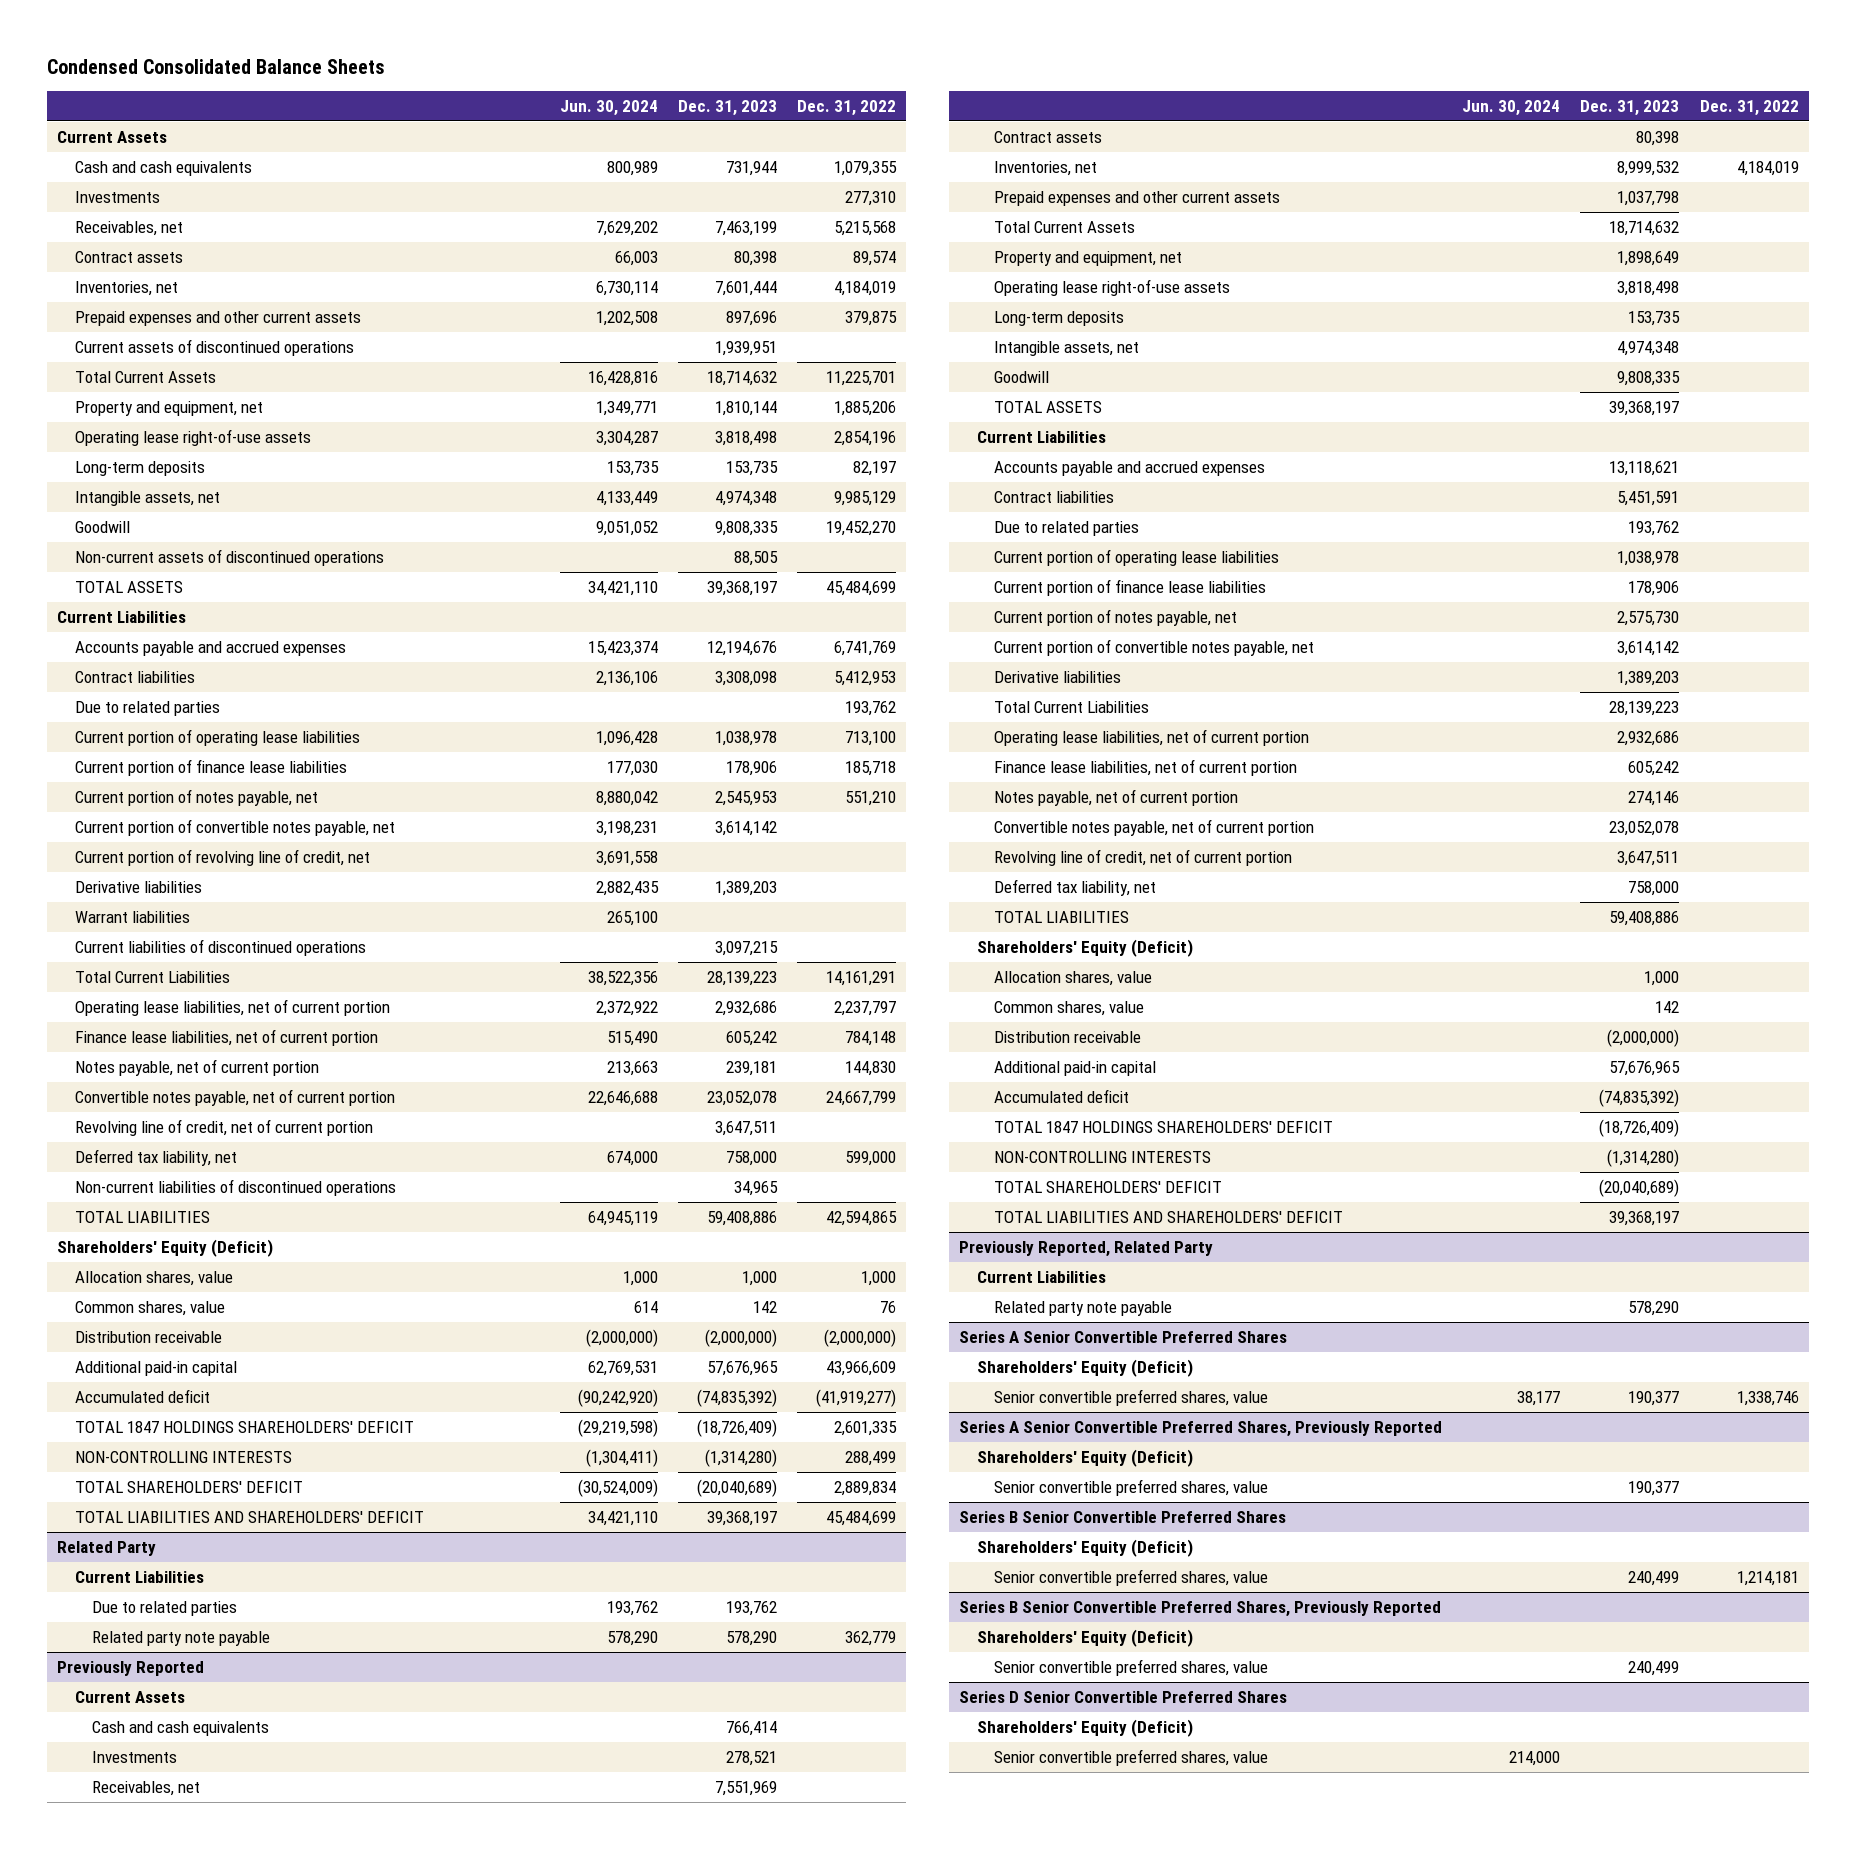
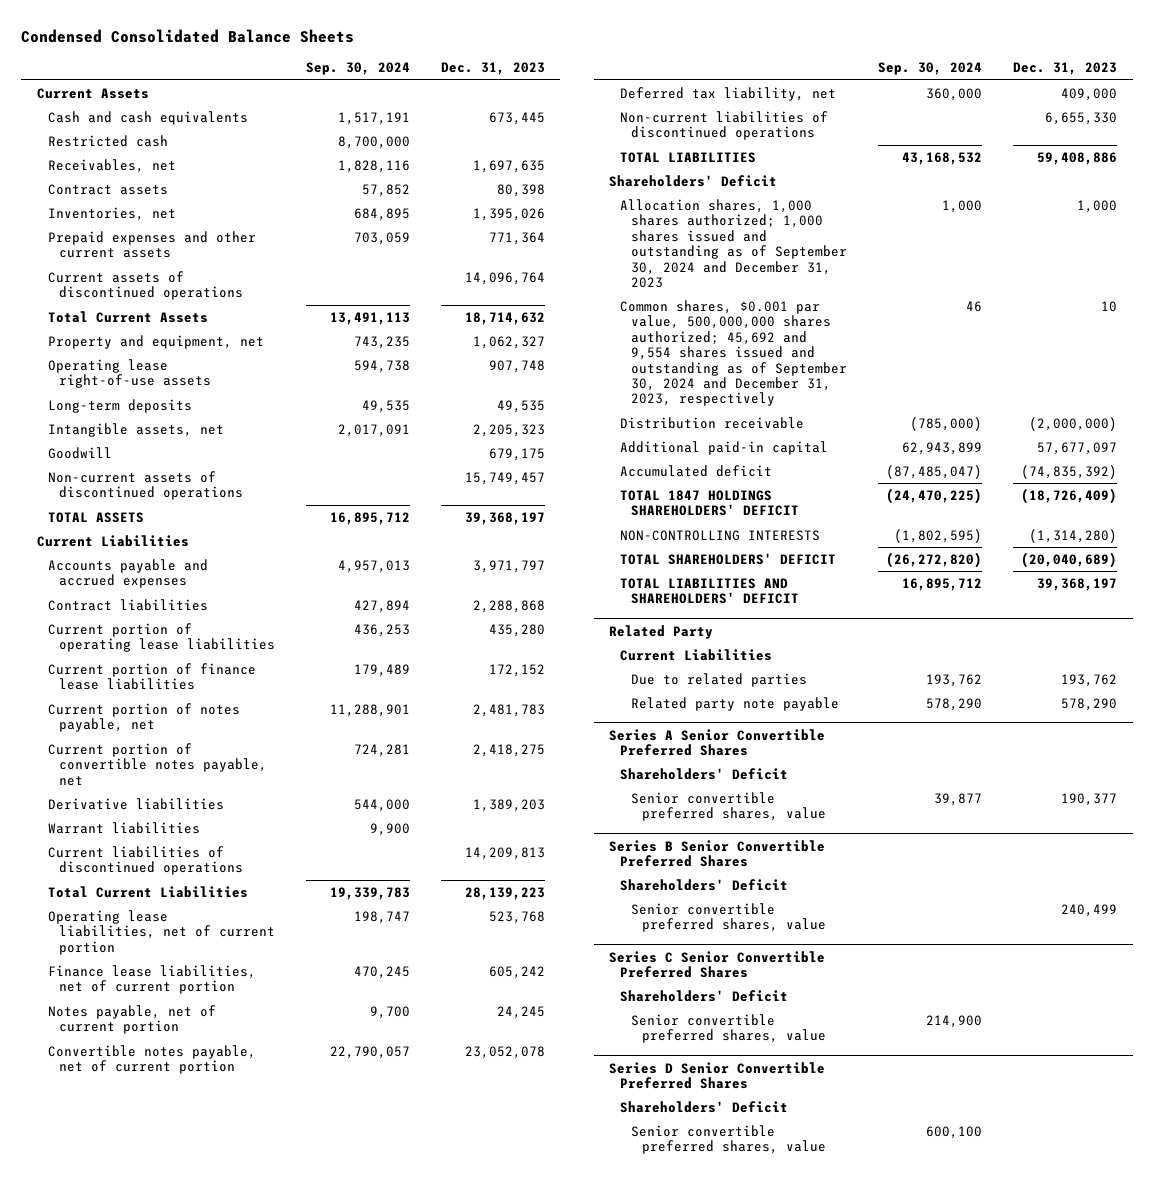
- | Jun. 30, 2024 | Dec. 31, 2023 | Dec. 31, 2022
+ | Sep. 30, 2024 | Dec. 31, 2023
- Cash and cash equivalents | 800,989 | 731,944 | 1,079,355
- Investments | | | 277,310
- Receivables, net | 7,629,202 | 7,463,199 | 5,215,568
+ Cash and cash equivalents | 1,517,191 | 673,445
+ Restricted cash | 8,700,000 |
+ Receivables, net | 1,828,116 | 1,697,635
- Inventories, net | 6,730,114 | 7,601,444 | 4,184,019
- Prepaid expenses and other current assets | 1,202,508 | 897,696 | 379,875
- Current assets of discontinued operations | | 1,939,951 |
+ Inventories, net | 684,895 | 1,395,026
+ Prepaid expenses and other current assets | 703,059 | 771,364
+ Current assets of discontinued operations | | 14,096,764
- Property and equipment, net | 1,349,771 | 1,810,144 | 1,885,206
- Operating lease right-of-use assets | 3,304,287 | 3,818,498 | 2,854,196
- Long-term deposits | 153,735 | 153,735 | 82,197
- Intangible assets, net | 4,133,449 | 4,974,348 | 9,985,129
- Goodwill | 9,051,052 | 9,808,335 | 19,452,270
- Non-current assets of discontinued operations | | 88,505 |
+ Property and equipment, net | 743,235 | 1,062,327
+ Operating lease right-of-use assets | 594,738 | 907,748
+ Long-term deposits | 49,535 | 49,535
+ Intangible assets, net | 2,017,091 | 2,205,323
+ Goodwill | | 679,175
+ Non-current assets of discontinued operations | | 15,749,457
- Accounts payable and accrued expenses | 15,423,374 | 12,194,676 | 6,741,769
- Contract liabilities | 2,136,106 | 3,308,098 | 5,412,953
- Due to related parties | | | 193,762
- Current portion of operating lease liabilities | 1,096,428 | 1,038,978 | 713,100
- Current portion of finance lease liabilities | 177,030 | 178,906 | 185,718
- Current portion of notes payable, net | 8,880,042 | 2,545,953 | 551,210
- Current portion of convertible notes payable, net | 3,198,231 | 3,614,142 |
- Current portion of revolving line of credit, net | 3,691,558 | |
+ Accounts payable and accrued expenses | 4,957,013 | 3,971,797
+ Contract liabilities | 427,894 | 2,288,868
+ Current portion of operating lease liabilities | 436,253 | 435,280
+ Current portion of finance lease liabilities | 179,489 | 172,152
+ Current portion of notes payable, net | 11,288,901 | 2,481,783
+ Current portion of convertible notes payable, net | 724,281 | 2,418,275
- Current liabilities of discontinued operations | | 3,097,215 |
+ Current liabilities of discontinued operations | | 14,209,813
- Operating lease liabilities, net of current portion | 2,372,922 | 2,932,686 | 2,237,797
+ Operating lease liabilities, net of current portion | 198,747 | 523,768
- Notes payable, net of current portion | 213,663 | 239,181 | 144,830
+ Notes payable, net of current portion | 9,700 | 24,245
- Revolving line of credit, net of current portion | | 3,647,511 |
- Deferred tax liability, net | 674,000 | 758,000 | 599,000
- Non-current liabilities of discontinued operations | | 34,965 |
+ Deferred tax liability, net | 360,000 | 409,000
+ Non-current liabilities of discontinued operations | | 6,655,330
- Shareholders' Equity (Deficit)
- Allocation shares, value | 1,000 | 1,000 | 1,000
- Common shares, value | 614 | 142 | 76
+ Shareholders' Deficit
+ Allocation shares, 1,000 shares authorized; 1,000 shares issued and outstanding as of September 30, 2024 and December 31, 2023 | 1,000 | 1,000
+ Common shares, $0.001 par value, 500,000,000 shares authorized; 45,692 and 9,554 shares issued and outstanding as of September 30, 2024 and December 31, 2023, respectively | 46 | 10
- Additional paid-in capital | 62,769,531 | 57,676,965 | 43,966,609
+ Additional paid-in capital | 62,943,899 | 57,677,097
- Previously Reported
- Current Assets
- Cash and cash equivalents | | 766,414 |
- Investments | | 278,521 |
- Receivables, net | | 7,551,969 |
- Contract assets | | 80,398 |
- Inventories, net | | 8,999,532 | 4,184,019
- Prepaid expenses and other current assets | | 1,037,798 |
- Total Current Assets | | 18,714,632 |
- Property and equipment, net | | 1,898,649 |
- Operating lease right-of-use assets | | 3,818,498 |
- Long-term deposits | | 153,735 |
- Intangible assets, net | | 4,974,348 |
- Goodwill | | 9,808,335 |
- TOTAL ASSETS | | 39,368,197 |
- Current Liabilities
- Accounts payable and accrued expenses | | 13,118,621 |
- Contract liabilities | | 5,451,591 |
- Due to related parties | | 193,762 |
- Current portion of operating lease liabilities | | 1,038,978 |
- Current portion of finance lease liabilities | | 178,906 |
- Current portion of notes payable, net | | 2,575,730 |
- Current portion of convertible notes payable, net | | 3,614,142 |
- Derivative liabilities | | 1,389,203 |
- Total Current Liabilities | | 28,139,223 |
- Operating lease liabilities, net of current portion | | 2,932,686 |
- Finance lease liabilities, net of current portion | | 605,242 |
- Notes payable, net of current portion | | 274,146 |
- Convertible notes payable, net of current portion | | 23,052,078 |
- Revolving line of credit, net of current portion | | 3,647,511 |
- Deferred tax liability, net | | 758,000 |
- TOTAL LIABILITIES | | 59,408,886 |
- Shareholders' Equity (Deficit)
- Allocation shares, value | | 1,000 |
- Common shares, value | | 142 |
- Distribution receivable | | (2,000,000) |
- Additional paid-in capital | | 57,676,965 |
- Accumulated deficit | | (74,835,392) |
- TOTAL 1847 HOLDINGS SHAREHOLDERS' DEFICIT | | (18,726,409) |
- NON-CONTROLLING INTERESTS | | (1,314,280) |
- TOTAL SHAREHOLDERS' DEFICIT | | (20,040,689) |
- TOTAL LIABILITIES AND SHAREHOLDERS' DEFICIT | | 39,368,197 |
- Previously Reported, Related Party
- Current Liabilities
- Related party note payable | | 578,290 |
@ Series A Senior Convertible Preferred Shares
- Shareholders' Equity (Deficit)
- Senior convertible preferred shares, value | 38,177 | 190,377 | 1,338,746
- Series A Senior Convertible Preferred Shares, Previously Reported
- Shareholders' Equity (Deficit)
@ Series A Senior Convertible Preferred Shares
+ Shareholders' Deficit
@ Series B Senior Convertible Preferred Shares
- Shareholders' Equity (Deficit)
- Senior convertible preferred shares, value | | 240,499 | 1,214,181
- Series B Senior Convertible Preferred Shares, Previously Reported
- Shareholders' Equity (Deficit)
@ Series B Senior Convertible Preferred Shares
+ Shareholders' Deficit
+ Series C Senior Convertible Preferred Shares
+ Shareholders' Deficit
+ Senior convertible preferred shares, value | 214,900 |
@ Series D Senior Convertible Preferred Shares
- Shareholders' Equity (Deficit)
+ Shareholders' Deficit

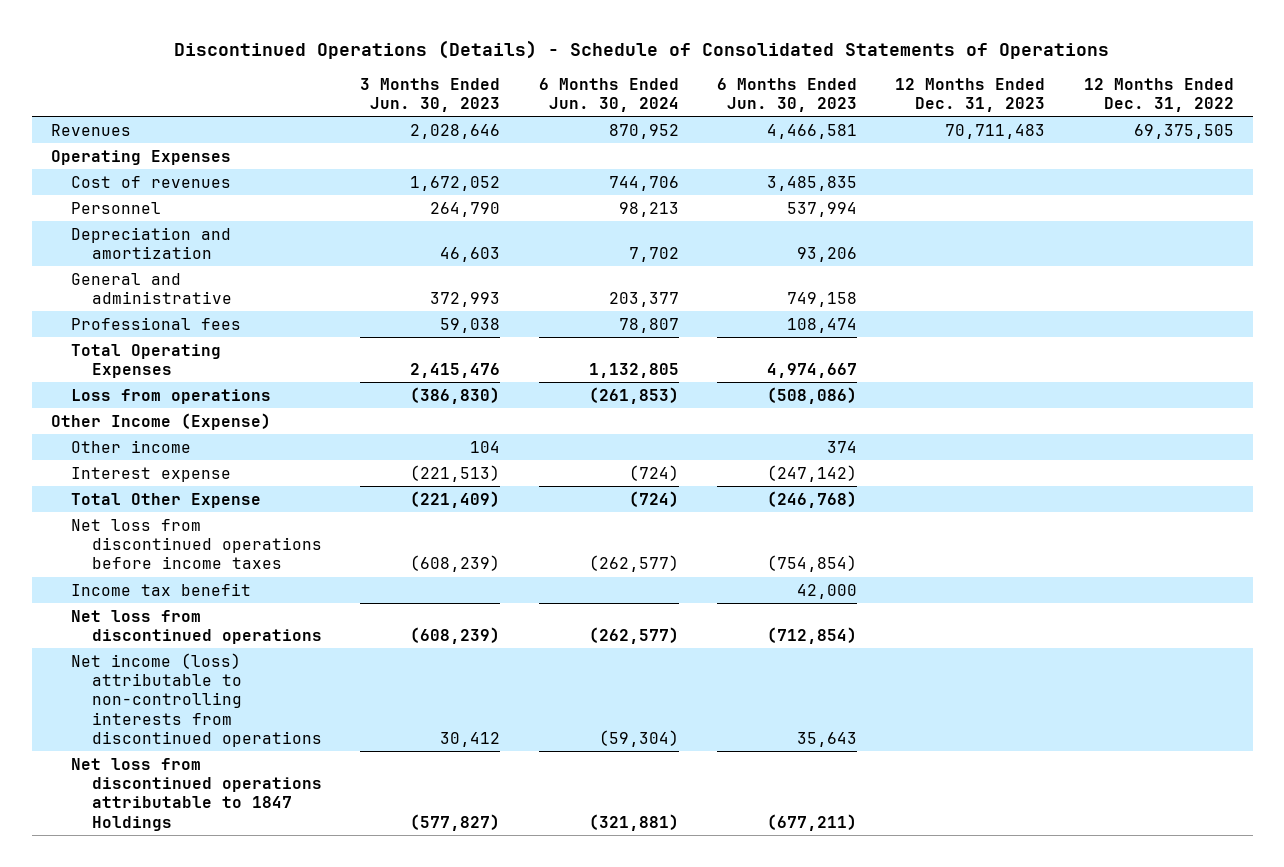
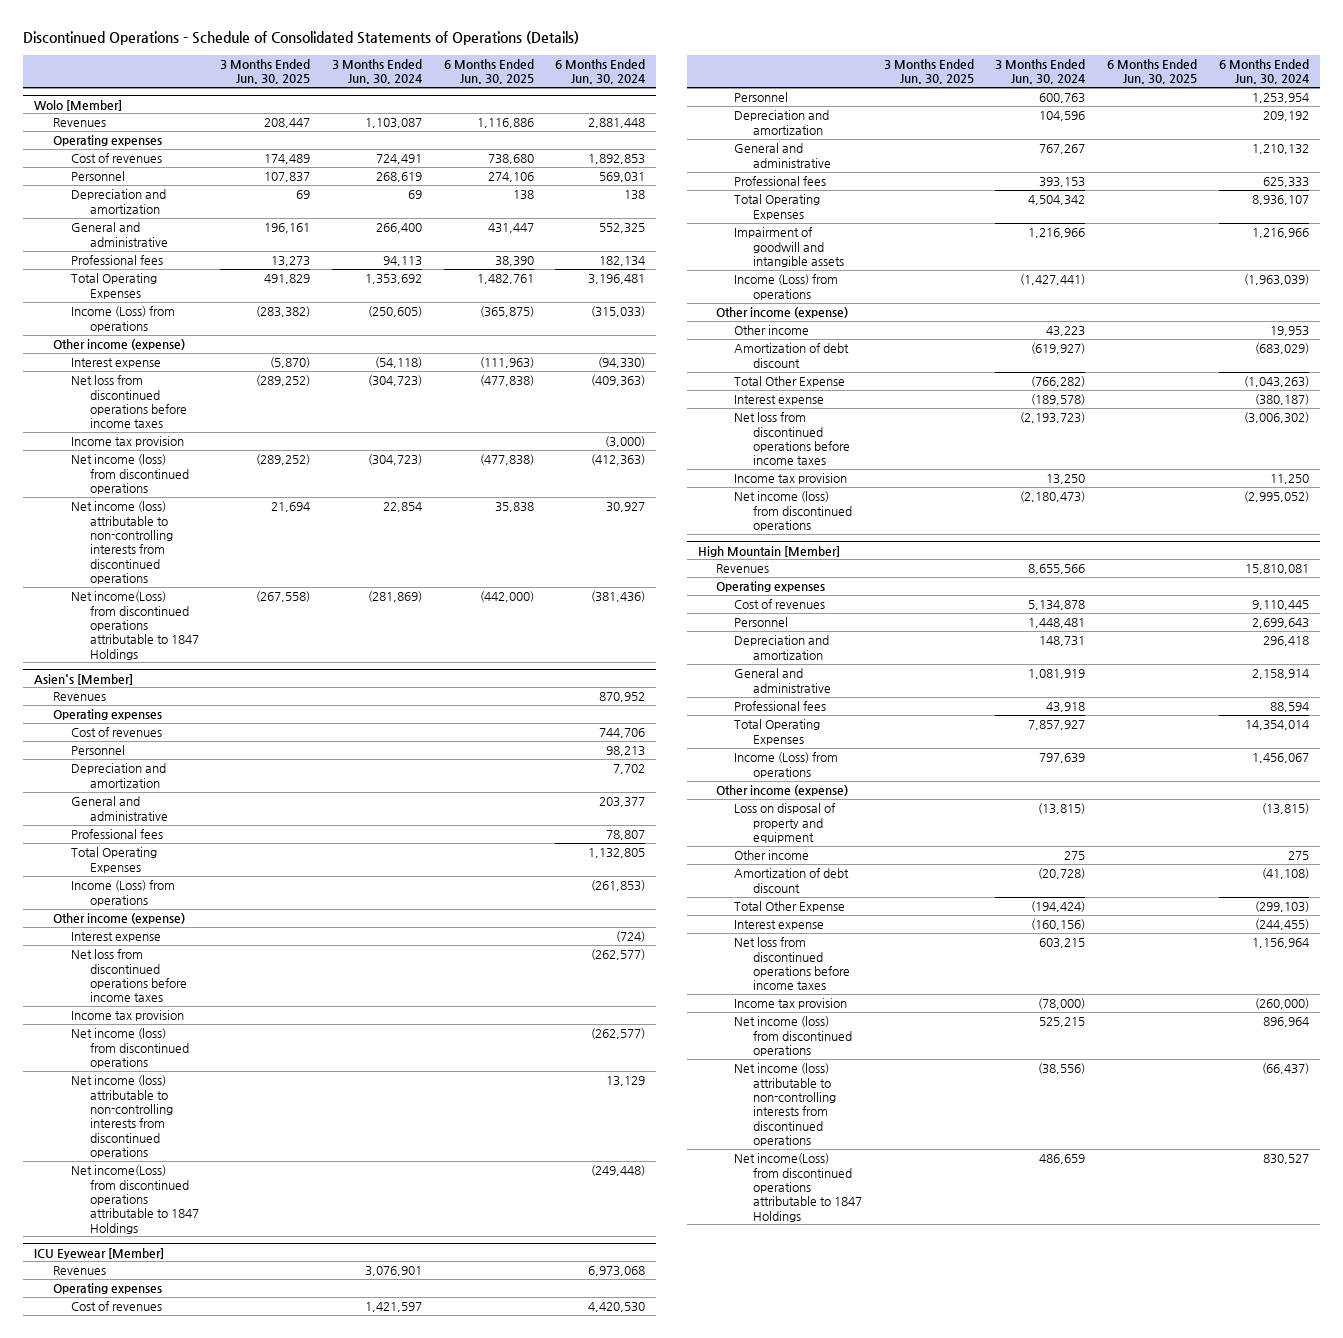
- Discontinued Operations (Details) - Schedule of Consolidated Statements of Operations
+ Discontinued Operations - Schedule of Consolidated Statements of Operations (Details)
- | 3 Months Ended Jun. 30, 2023 | 6 Months Ended Jun. 30, 2024 | 6 Months Ended Jun. 30, 2023 | 12 Months Ended Dec. 31, 2023 | 12 Months Ended Dec. 31, 2022
+ | 3 Months Ended Jun. 30, 2025 | 3 Months Ended Jun. 30, 2024 | 6 Months Ended Jun. 30, 2025 | 6 Months Ended Jun. 30, 2024
+ Wolo [Member]
+ Revenues | 208,447 | 1,103,087 | 1,116,886 | 2,881,448
+ Operating expenses
+ Cost of revenues | 174,489 | 724,491 | 738,680 | 1,892,853
+ Personnel | 107,837 | 268,619 | 274,106 | 569,031
+ Depreciation and amortization | 69 | 69 | 138 | 138
+ General and administrative | 196,161 | 266,400 | 431,447 | 552,325
+ Professional fees | 13,273 | 94,113 | 38,390 | 182,134
+ Total Operating Expenses | 491,829 | 1,353,692 | 1,482,761 | 3,196,481
+ Income (Loss) from operations | (283,382) | (250,605) | (365,875) | (315,033)
+ Other income (expense)
+ Interest expense | (5,870) | (54,118) | (111,963) | (94,330)
+ Net loss from discontinued operations before income taxes | (289,252) | (304,723) | (477,838) | (409,363)
+ Income tax provision | | | | (3,000)
+ Net income (loss) from discontinued operations | (289,252) | (304,723) | (477,838) | (412,363)
+ Net income (loss) attributable to non-controlling interests from discontinued operations | 21,694 | 22,854 | 35,838 | 30,927
+ Net income(Loss) from discontinued operations attributable to 1847 Holdings | (267,558) | (281,869) | (442,000) | (381,436)
+ Asien's [Member]
- Operating Expenses
+ Operating expenses
- Loss from operations | (386,830) | (261,853) | (508,086) | |
- Other Income (Expense)
- Other income | 104 | | 374 | |
+ Income (Loss) from operations | | | | (261,853)
+ Other income (expense)
- Total Other Expense | (221,409) | (724) | (246,768) | |
- Income tax benefit | | | 42,000 | |
- Net loss from discontinued operations | (608,239) | (262,577) | (712,854) | |
- Net income (loss) attributable to non-controlling interests from discontinued operations | 30,412 | (59,304) | 35,643 | |
- Net loss from discontinued operations attributable to 1847 Holdings | (577,827) | (321,881) | (677,211) | |
+ Income tax provision
+ Net income (loss) from discontinued operations | | | | (262,577)
+ Net income (loss) attributable to non-controlling interests from discontinued operations | | | | 13,129
+ Net income(Loss) from discontinued operations attributable to 1847 Holdings | | | | (249,448)
+ ICU Eyewear [Member]
+ Revenues | | 3,076,901 | | 6,973,068
+ Operating expenses
+ Cost of revenues | | 1,421,597 | | 4,420,530
+ Personnel | | 600,763 | | 1,253,954
+ Depreciation and amortization | | 104,596 | | 209,192
+ General and administrative | | 767,267 | | 1,210,132
+ Professional fees | | 393,153 | | 625,333
+ Total Operating Expenses | | 4,504,342 | | 8,936,107
+ Impairment of goodwill and intangible assets | | 1,216,966 | | 1,216,966
+ Income (Loss) from operations | | (1,427,441) | | (1,963,039)
+ Other income (expense)
+ Other income | | 43,223 | | 19,953
+ Amortization of debt discount | | (619,927) | | (683,029)
+ Total Other Expense | | (766,282) | | (1,043,263)
+ Interest expense | | (189,578) | | (380,187)
+ Net loss from discontinued operations before income taxes | | (2,193,723) | | (3,006,302)
+ Income tax provision | | 13,250 | | 11,250
+ Net income (loss) from discontinued operations | | (2,180,473) | | (2,995,052)
+ High Mountain [Member]
+ Revenues | | 8,655,566 | | 15,810,081
+ Operating expenses
+ Cost of revenues | | 5,134,878 | | 9,110,445
+ Personnel | | 1,448,481 | | 2,699,643
+ Depreciation and amortization | | 148,731 | | 296,418
+ General and administrative | | 1,081,919 | | 2,158,914
+ Professional fees | | 43,918 | | 88,594
+ Total Operating Expenses | | 7,857,927 | | 14,354,014
+ Income (Loss) from operations | | 797,639 | | 1,456,067
+ Other income (expense)
+ Loss on disposal of property and equipment | | (13,815) | | (13,815)
+ Other income | | 275 | | 275
+ Amortization of debt discount | | (20,728) | | (41,108)
+ Total Other Expense | | (194,424) | | (299,103)
+ Interest expense | | (160,156) | | (244,455)
+ Net loss from discontinued operations before income taxes | | 603,215 | | 1,156,964
+ Income tax provision | | (78,000) | | (260,000)
+ Net income (loss) from discontinued operations | | 525,215 | | 896,964
+ Net income (loss) attributable to non-controlling interests from discontinued operations | | (38,556) | | (66,437)
+ Net income(Loss) from discontinued operations attributable to 1847 Holdings | | 486,659 | | 830,527

